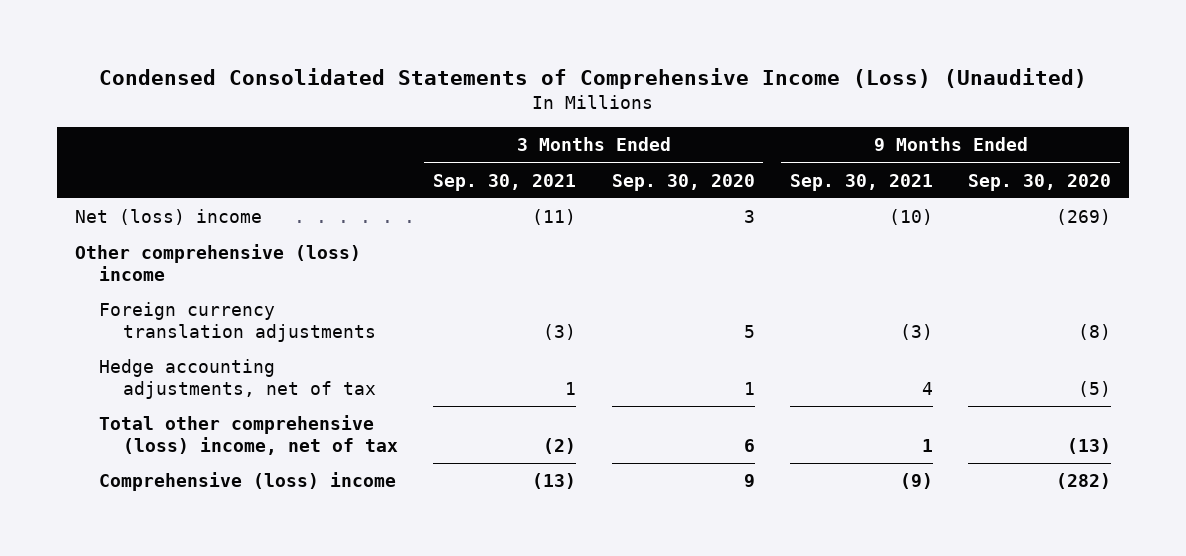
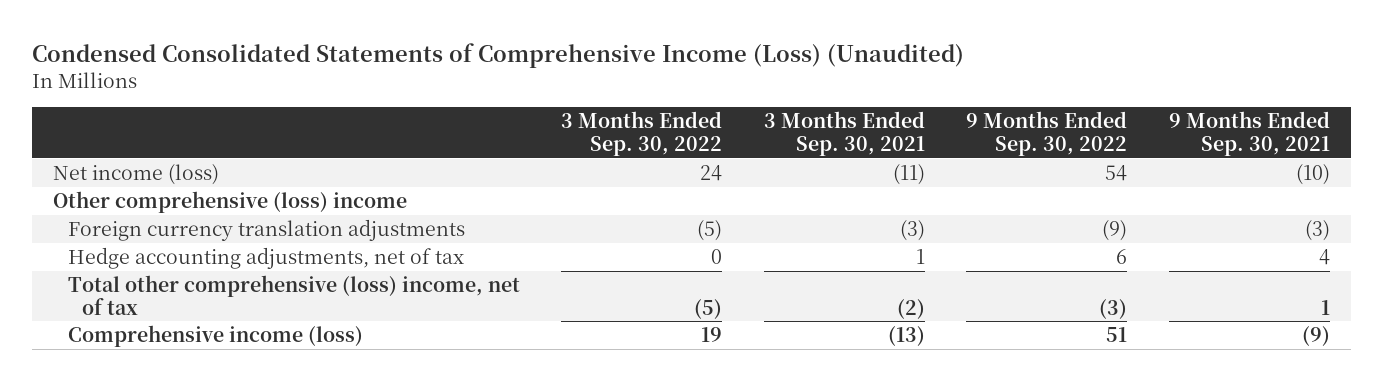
- | 3 Months Ended Sep. 30, 2021 | 3 Months Ended Sep. 30, 2020 | 9 Months Ended Sep. 30, 2021 | 9 Months Ended Sep. 30, 2020
+ | 3 Months Ended Sep. 30, 2022 | 3 Months Ended Sep. 30, 2021 | 9 Months Ended Sep. 30, 2022 | 9 Months Ended Sep. 30, 2021
- Net (loss) income | (11) | 3 | (10) | (269)
+ Net income (loss) | 24 | (11) | 54 | (10)
- Comprehensive (loss) income | (13) | 9 | (9) | (282)
+ Comprehensive income (loss) | 19 | (13) | 51 | (9)

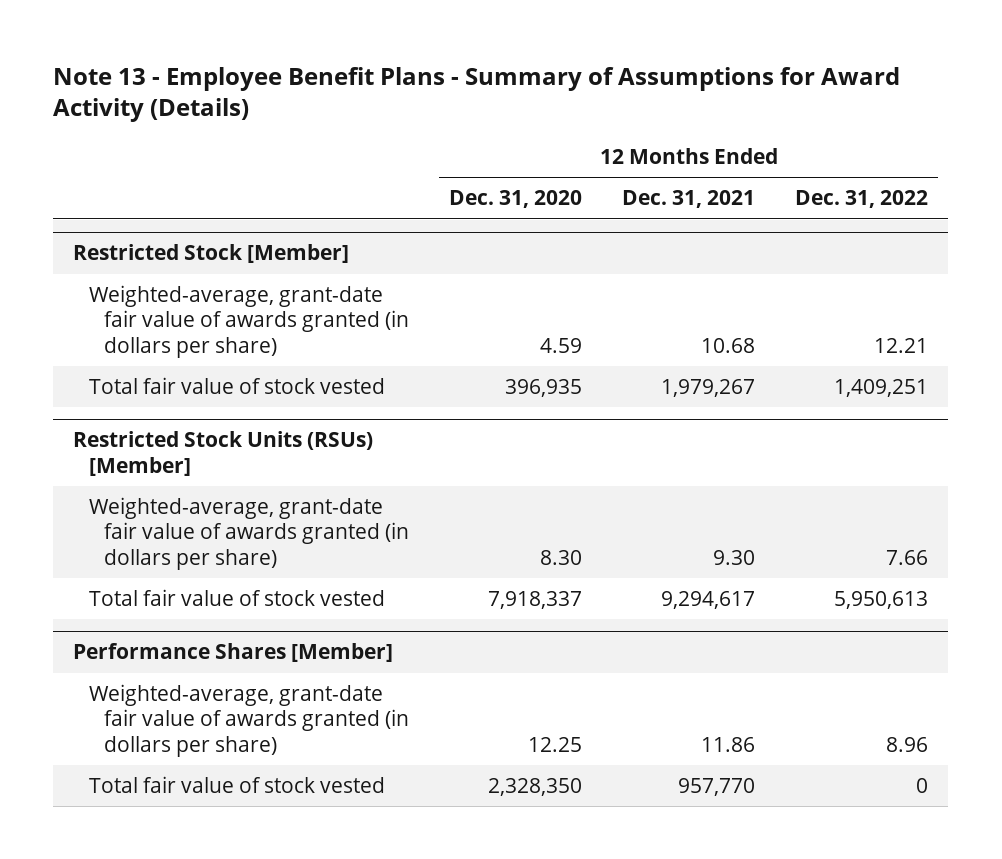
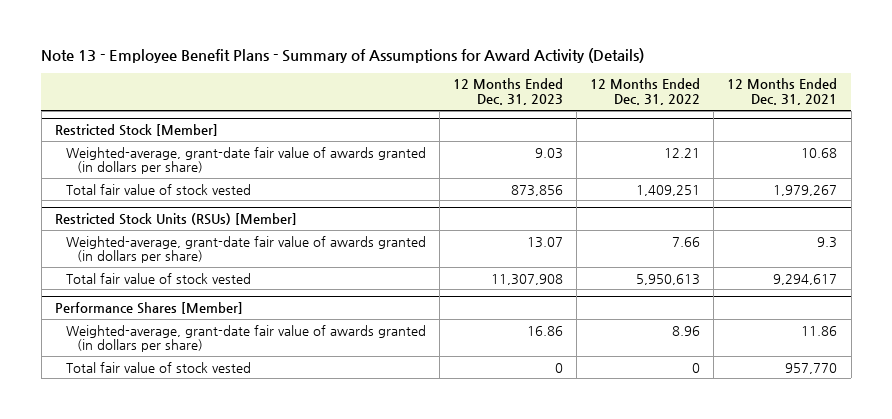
- | 12 Months Ended Dec. 31, 2020 | 12 Months Ended Dec. 31, 2021 | 12 Months Ended Dec. 31, 2022
+ | 12 Months Ended Dec. 31, 2023 | 12 Months Ended Dec. 31, 2022 | 12 Months Ended Dec. 31, 2021
@ Restricted Stock Units (RSUs) [Member]
- Weighted-average, grant-date fair value of awards granted (in dollars per share) | 8.30 | 9.30 | 7.66
+ Weighted-average, grant-date fair value of awards granted (in dollars per share) | 13.07 | 7.66 | 9.3

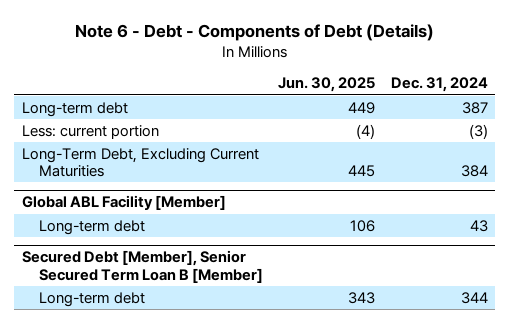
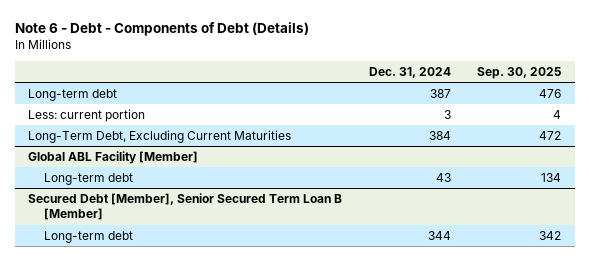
- | Jun. 30, 2025 | Dec. 31, 2024
+ | Dec. 31, 2024 | Sep. 30, 2025
- Less: current portion | (4) | (3)
+ Less: current portion | 3 | 4

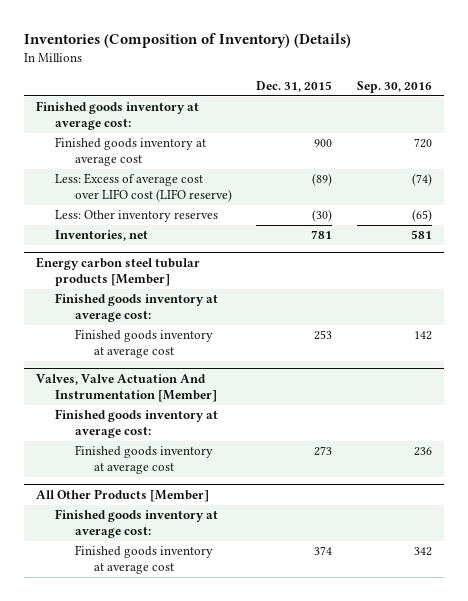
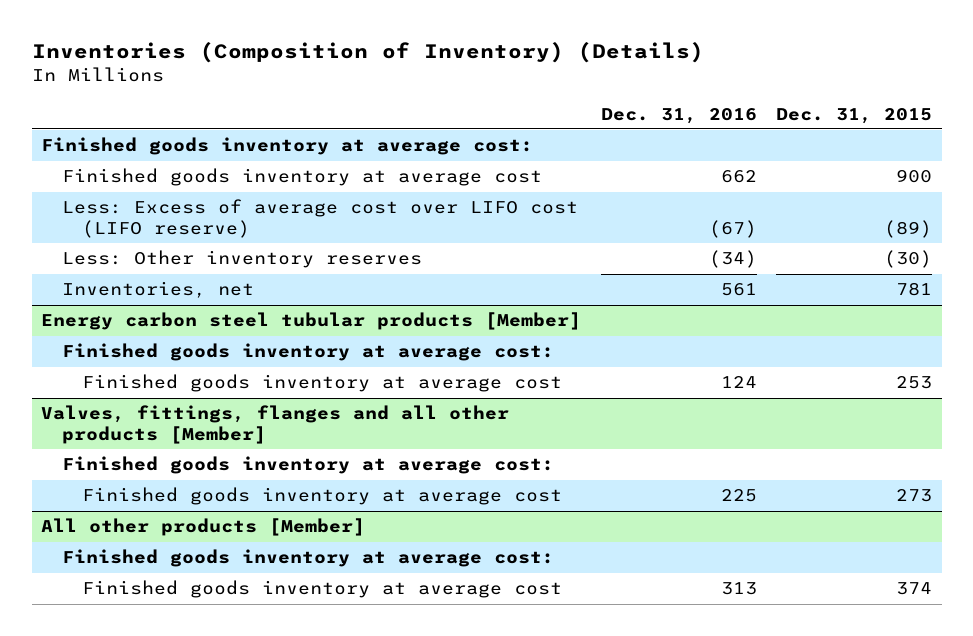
- | Dec. 31, 2015 | Sep. 30, 2016
+ | Dec. 31, 2016 | Dec. 31, 2015
- Valves, Valve Actuation And Instrumentation [Member]
+ Valves, fittings, flanges and all other products [Member]
- All Other Products [Member]
+ All other products [Member]

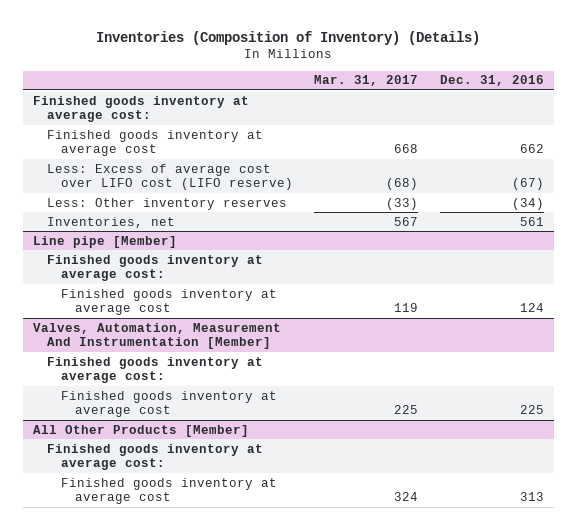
- | Dec. 31, 2016 | Dec. 31, 2015
+ | Mar. 31, 2017 | Dec. 31, 2016
- Energy carbon steel tubular products [Member]
+ Line pipe [Member]
- Valves, fittings, flanges and all other products [Member]
+ Valves, Automation, Measurement And Instrumentation [Member]
- All other products [Member]
+ All Other Products [Member]

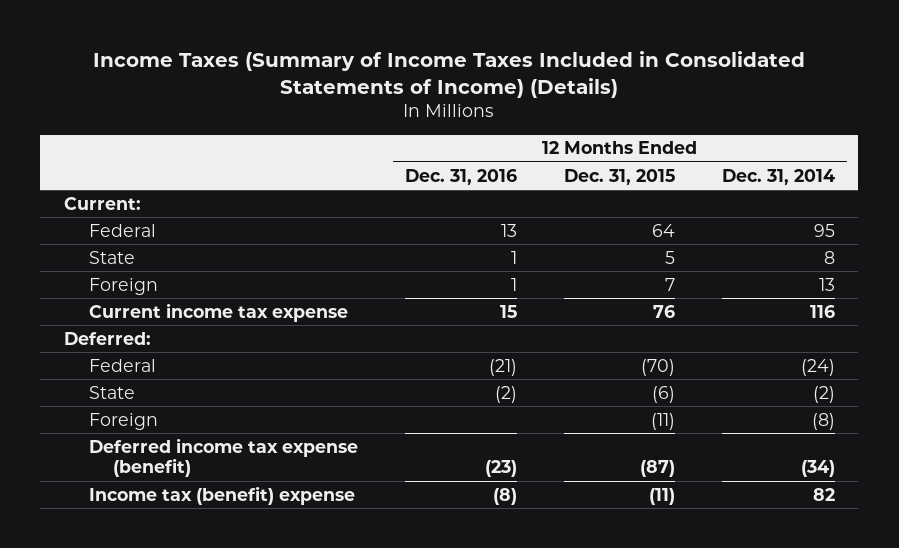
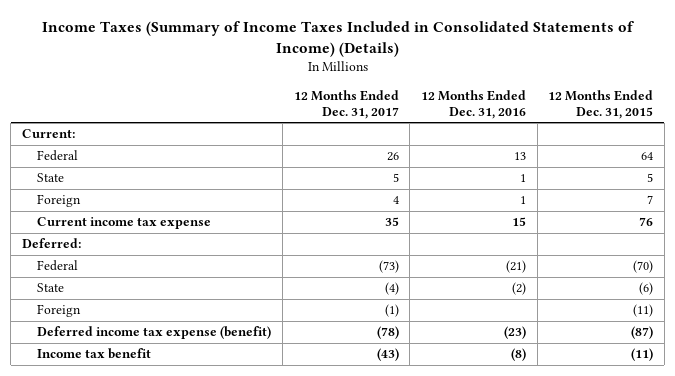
- | 12 Months Ended Dec. 31, 2016 | 12 Months Ended Dec. 31, 2015 | 12 Months Ended Dec. 31, 2014
+ | 12 Months Ended Dec. 31, 2017 | 12 Months Ended Dec. 31, 2016 | 12 Months Ended Dec. 31, 2015
- Income tax (benefit) expense | (8) | (11) | 82
+ Income tax benefit | (43) | (8) | (11)

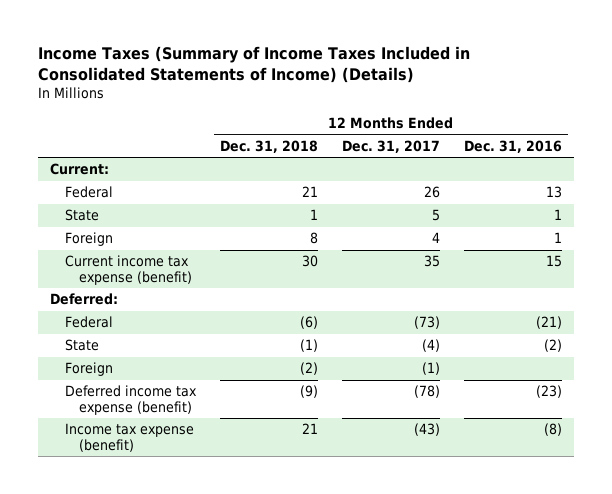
- | 12 Months Ended Dec. 31, 2017 | 12 Months Ended Dec. 31, 2016 | 12 Months Ended Dec. 31, 2015
+ | 12 Months Ended Dec. 31, 2018 | 12 Months Ended Dec. 31, 2017 | 12 Months Ended Dec. 31, 2016
- Current income tax expense | 35 | 15 | 76
+ Current income tax expense (benefit) | 30 | 35 | 15
- Income tax benefit | (43) | (8) | (11)
+ Income tax expense (benefit) | 21 | (43) | (8)

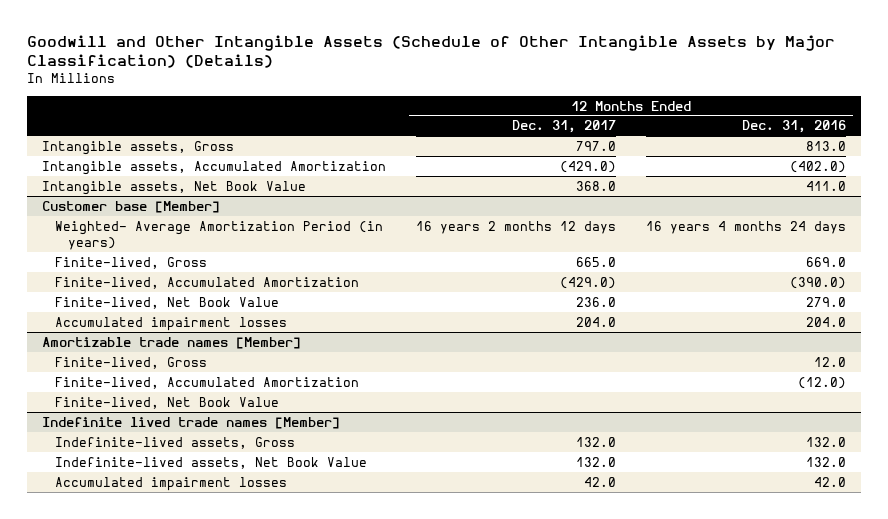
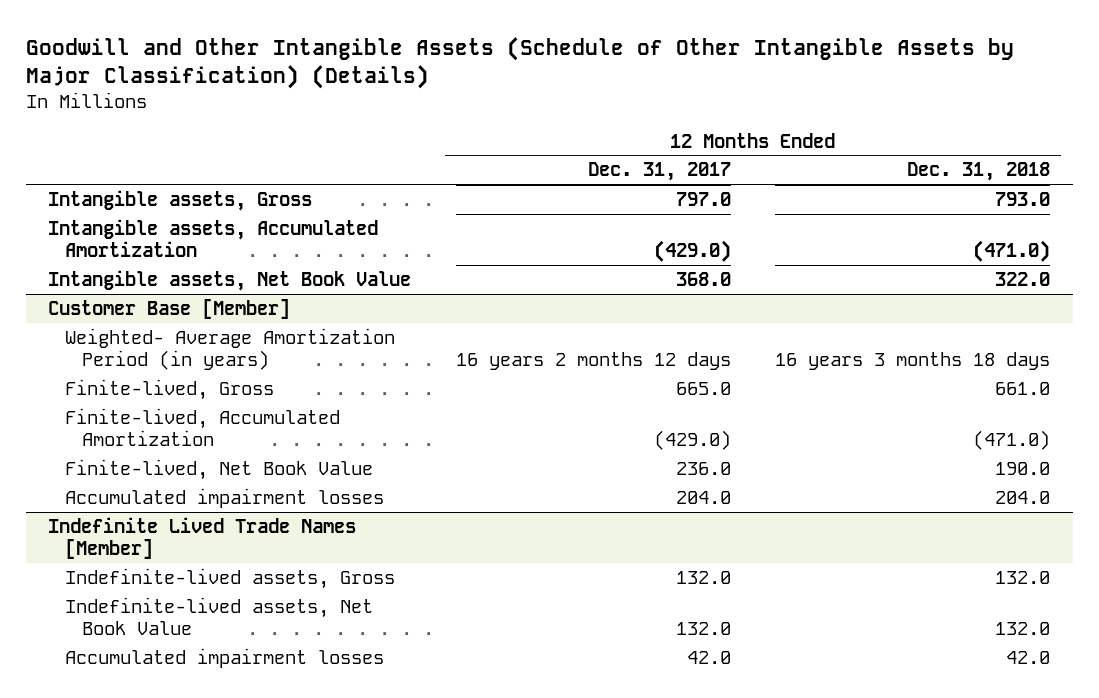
- | 12 Months Ended Dec. 31, 2017 | 12 Months Ended Dec. 31, 2016
+ | 12 Months Ended Dec. 31, 2017 | 12 Months Ended Dec. 31, 2018
- Customer base [Member]
+ Customer Base [Member]
- Amortizable trade names [Member]
- Finite-lived, Gross | | 12.0
- Finite-lived, Accumulated Amortization | | (12.0)
- Finite-lived, Net Book Value
- Indefinite lived trade names [Member]
+ Indefinite Lived Trade Names [Member]

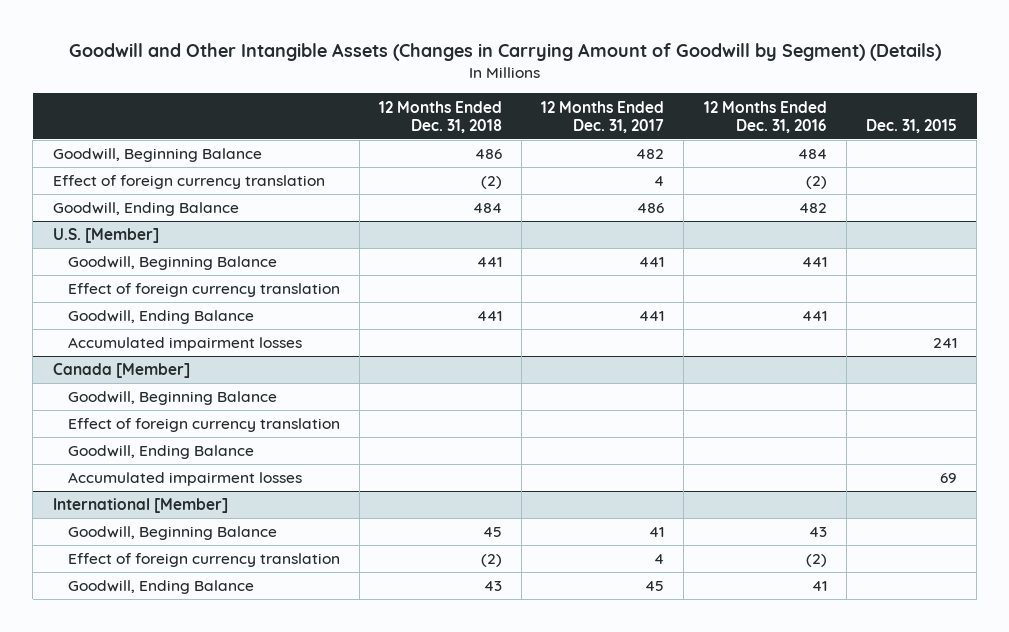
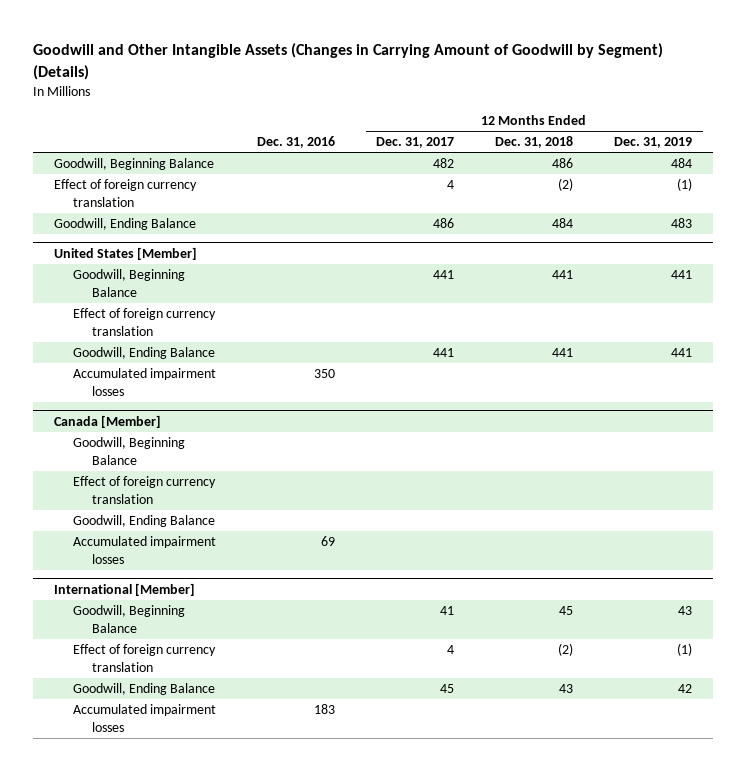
- | 12 Months Ended Dec. 31, 2018 | 12 Months Ended Dec. 31, 2017 | 12 Months Ended Dec. 31, 2016 | Dec. 31, 2015
+ | Dec. 31, 2016 | 12 Months Ended Dec. 31, 2017 | 12 Months Ended Dec. 31, 2018 | 12 Months Ended Dec. 31, 2019
- U.S. [Member]
+ United States [Member]
@ International [Member]
+ Accumulated impairment losses | 183 | | |

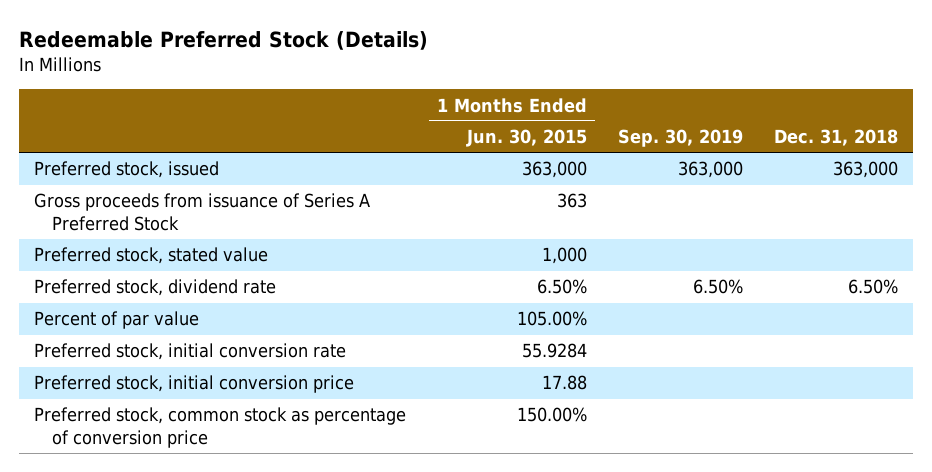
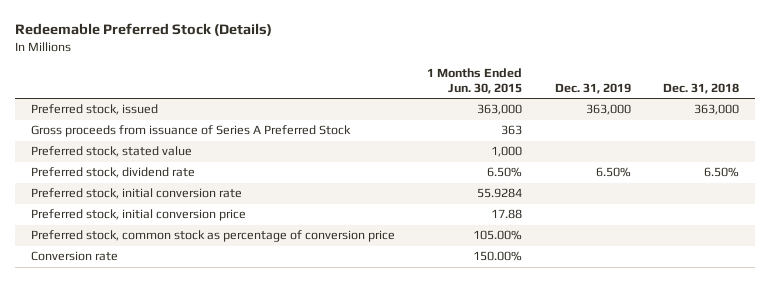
- | 1 Months Ended Jun. 30, 2015 | Sep. 30, 2019 | Dec. 31, 2018
+ | 1 Months Ended Jun. 30, 2015 | Dec. 31, 2019 | Dec. 31, 2018
- Percent of par value | 105.00% | |
- Preferred stock, common stock as percentage of conversion price | 150.00% | |
+ Preferred stock, common stock as percentage of conversion price | 105.00% | |
+ Conversion rate | 150.00% | |

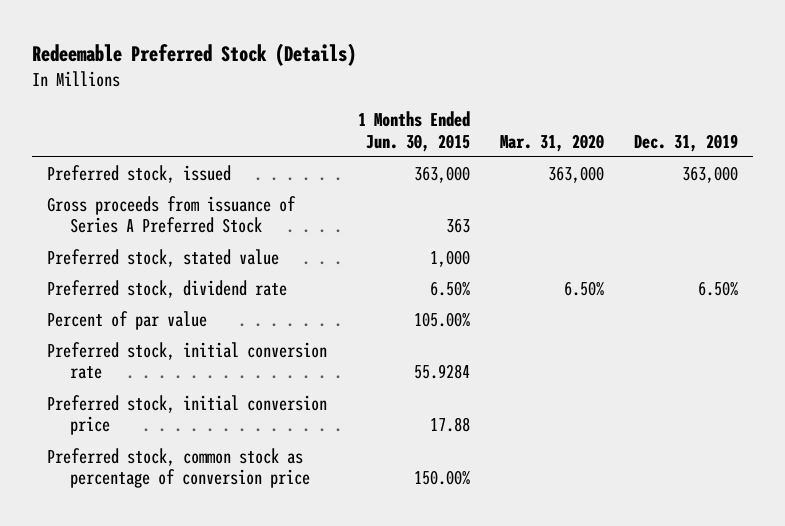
- | 1 Months Ended Jun. 30, 2015 | Dec. 31, 2019 | Dec. 31, 2018
+ | 1 Months Ended Jun. 30, 2015 | Mar. 31, 2020 | Dec. 31, 2019
+ Percent of par value | 105.00% | |
- Preferred stock, common stock as percentage of conversion price | 105.00% | |
- Conversion rate | 150.00% | |
+ Preferred stock, common stock as percentage of conversion price | 150.00% | |

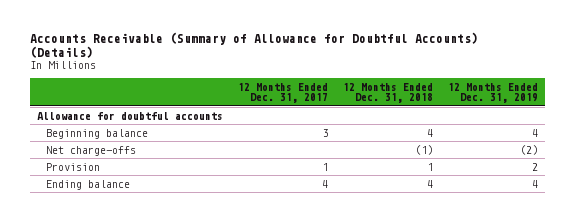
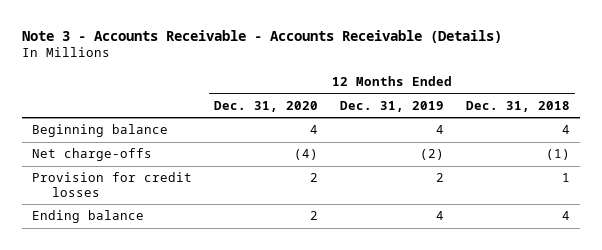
- Accounts Receivable (Summary of Allowance for Doubtful Accounts) (Details)
+ Note 3 - Accounts Receivable - Accounts Receivable (Details)
- | 12 Months Ended Dec. 31, 2017 | 12 Months Ended Dec. 31, 2018 | 12 Months Ended Dec. 31, 2019
+ | 12 Months Ended Dec. 31, 2020 | 12 Months Ended Dec. 31, 2019 | 12 Months Ended Dec. 31, 2018
- Allowance for doubtful accounts
- Provision | 1 | 1 | 2
+ Provision for credit losses | 2 | 2 | 1

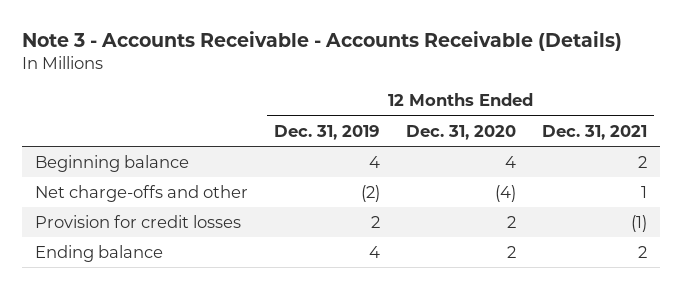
- | 12 Months Ended Dec. 31, 2020 | 12 Months Ended Dec. 31, 2019 | 12 Months Ended Dec. 31, 2018
+ | 12 Months Ended Dec. 31, 2019 | 12 Months Ended Dec. 31, 2020 | 12 Months Ended Dec. 31, 2021
- Net charge-offs | (4) | (2) | (1)
+ Net charge-offs and other | (2) | (4) | 1

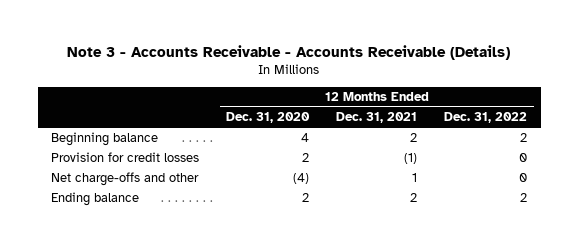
- | 12 Months Ended Dec. 31, 2019 | 12 Months Ended Dec. 31, 2020 | 12 Months Ended Dec. 31, 2021
+ | 12 Months Ended Dec. 31, 2020 | 12 Months Ended Dec. 31, 2021 | 12 Months Ended Dec. 31, 2022
moved down: Net charge-offs and other | (4) | 1 | 0

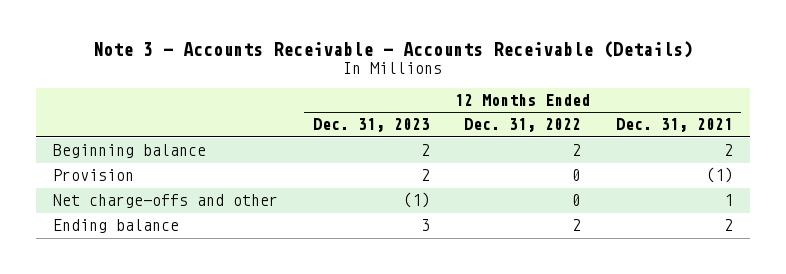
- | 12 Months Ended Dec. 31, 2020 | 12 Months Ended Dec. 31, 2021 | 12 Months Ended Dec. 31, 2022
+ | 12 Months Ended Dec. 31, 2023 | 12 Months Ended Dec. 31, 2022 | 12 Months Ended Dec. 31, 2021
- Provision for credit losses | 2 | (1) | 0
+ Provision | 2 | 0 | (1)

